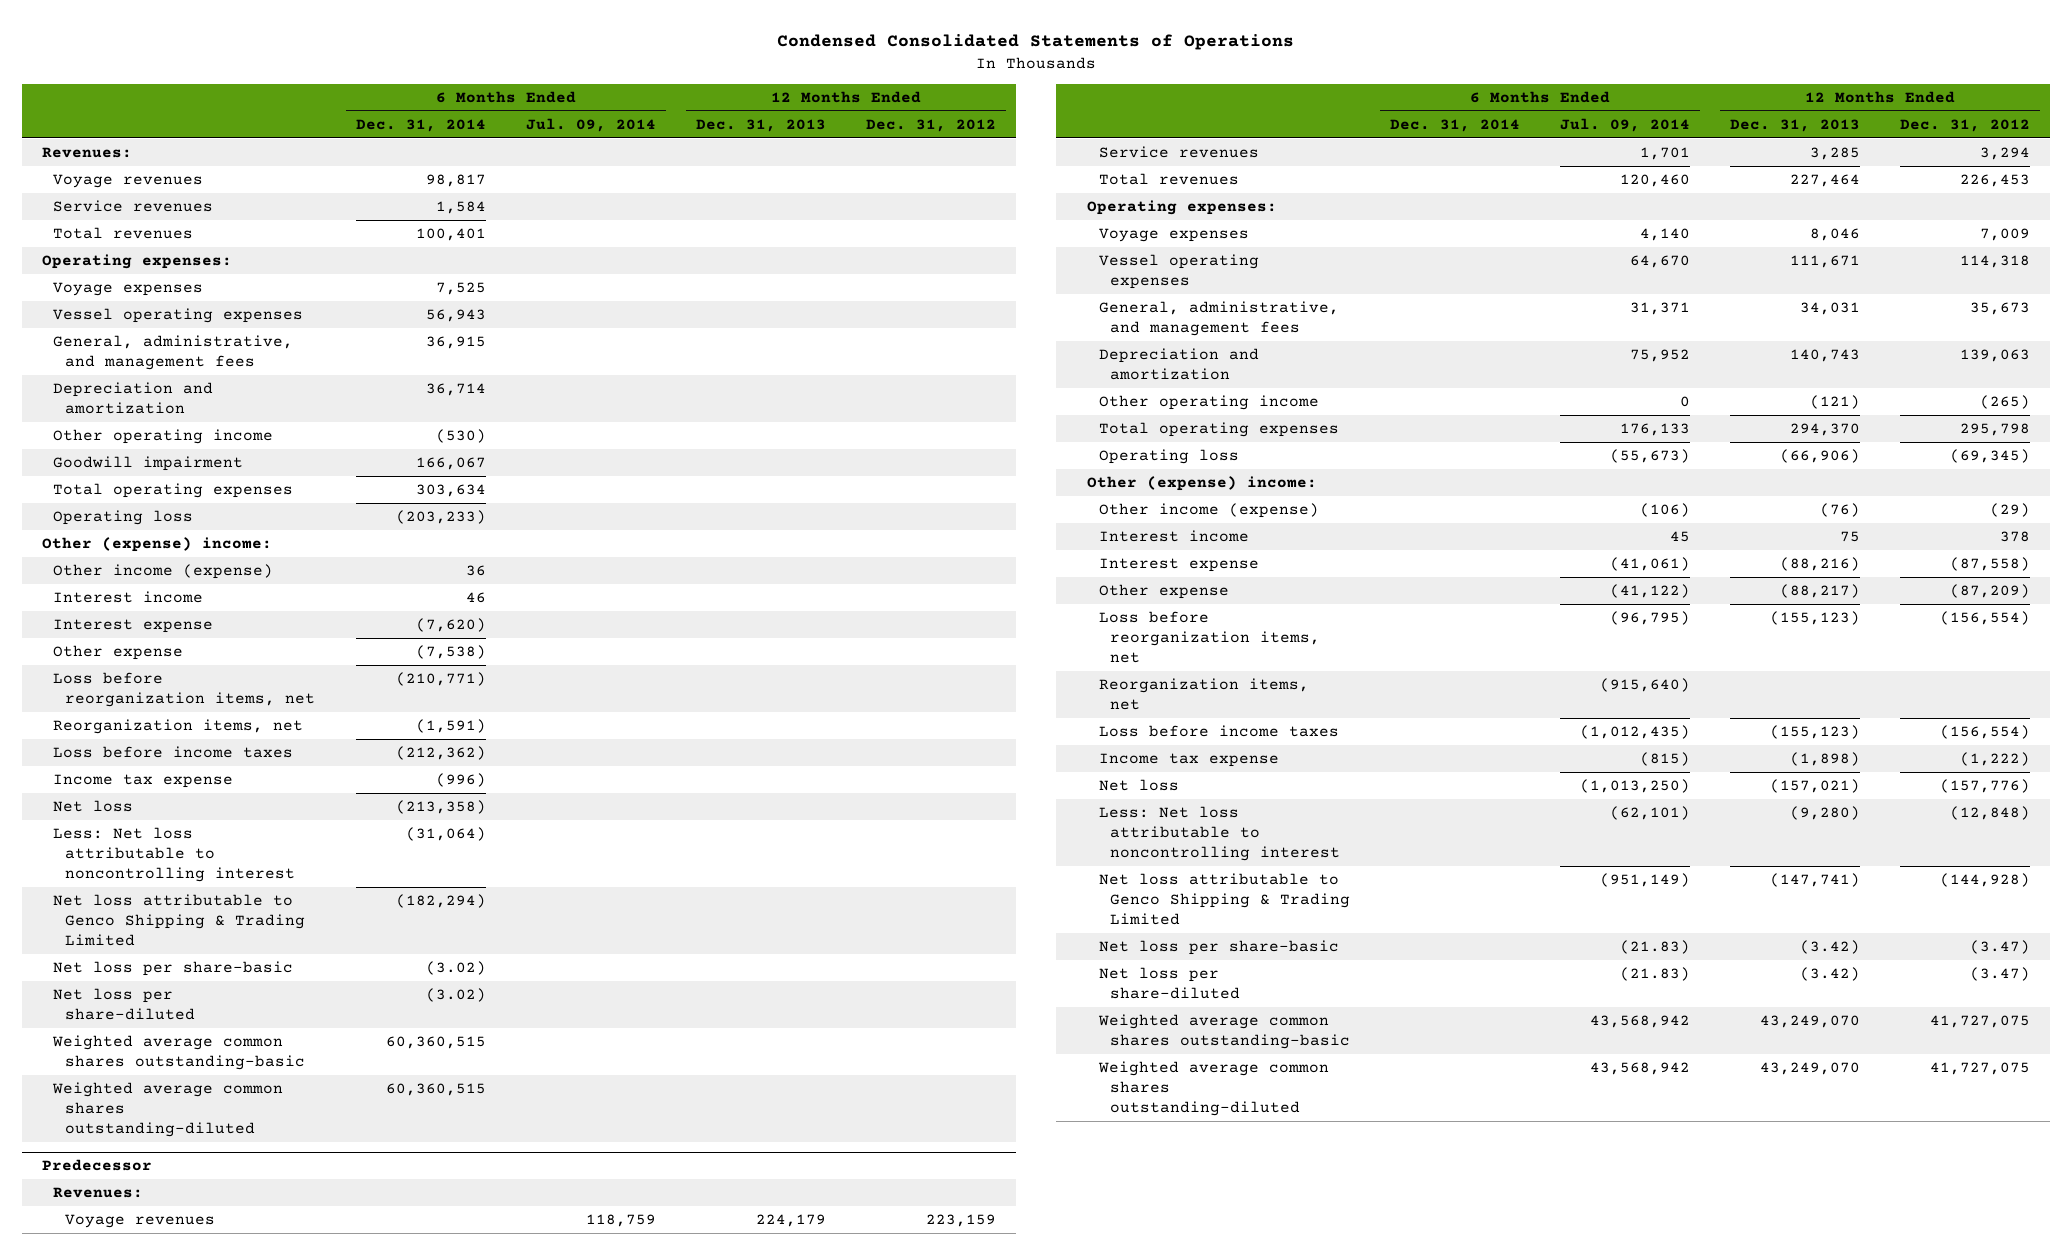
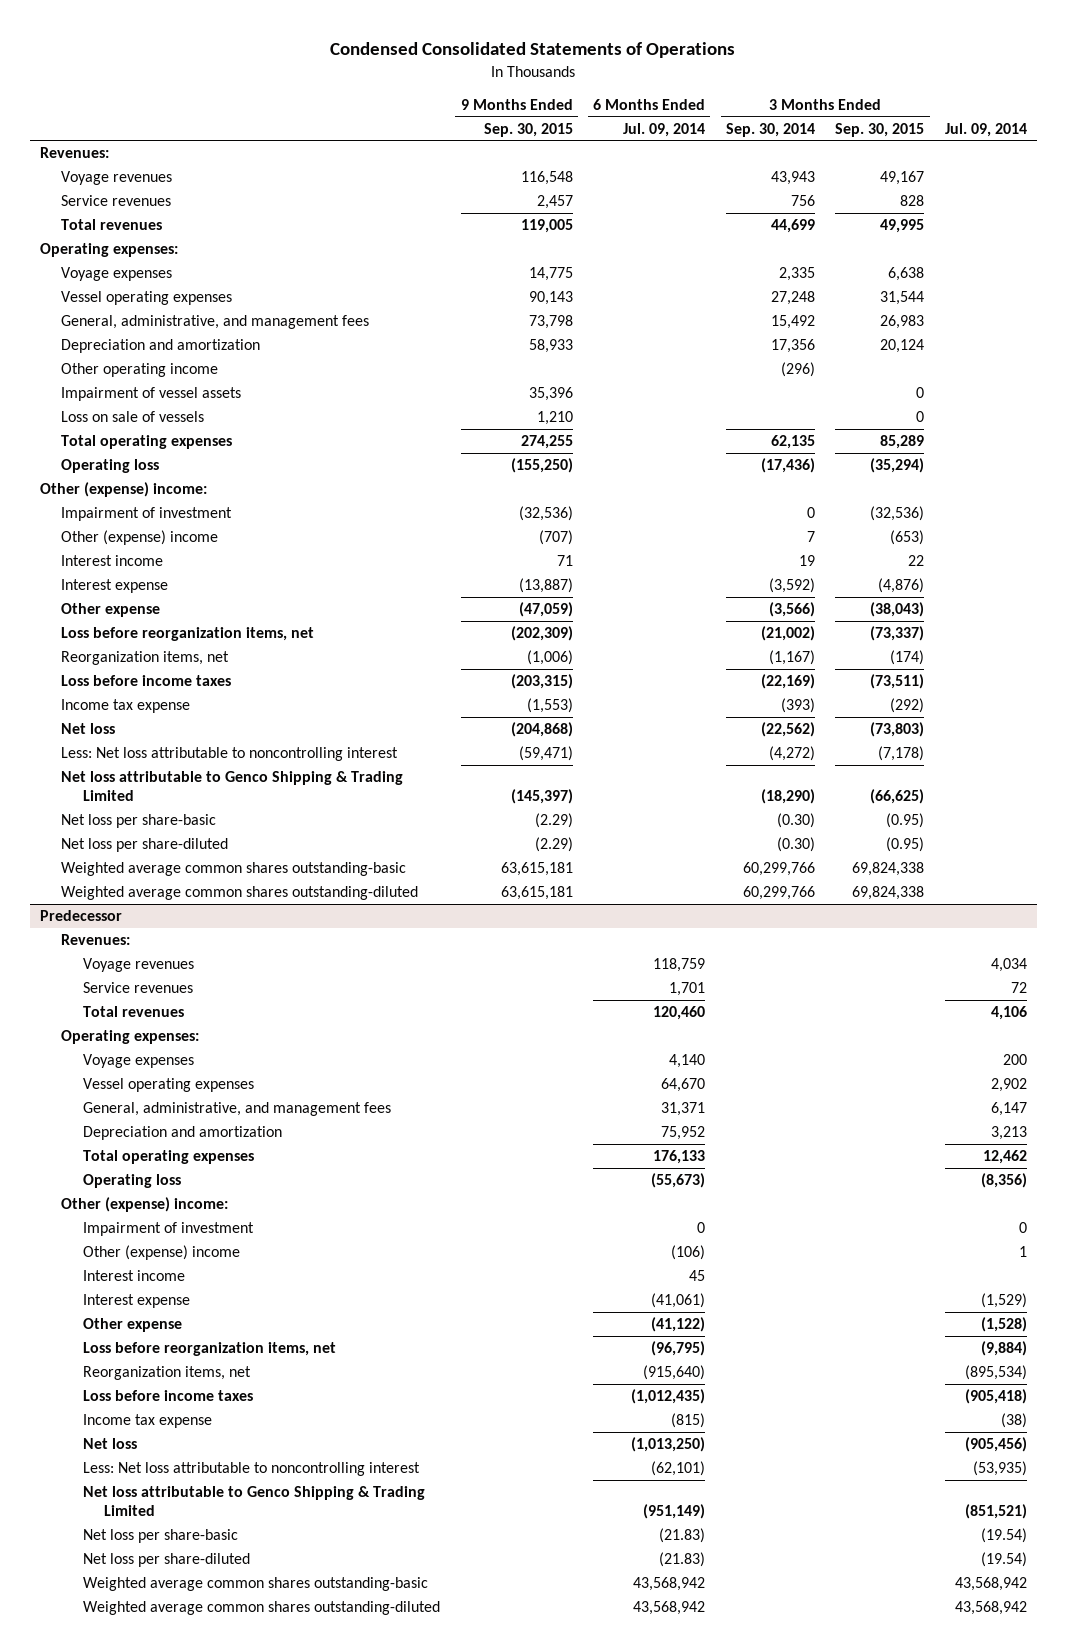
- | 6 Months Ended Dec. 31, 2014 | 6 Months Ended Jul. 09, 2014 | 12 Months Ended Dec. 31, 2013 | 12 Months Ended Dec. 31, 2012
+ | 9 Months Ended Sep. 30, 2015 | 6 Months Ended Jul. 09, 2014 | 3 Months Ended Sep. 30, 2014 | 3 Months Ended Sep. 30, 2015 | Jul. 09, 2014
- Goodwill impairment | 166,067 | | |
+ Impairment of vessel assets | 35,396 | | | 0 |
+ Loss on sale of vessels | 1,210 | | | 0 |
- Other income (expense) | 36 | | |
+ Impairment of investment | (32,536) | | 0 | (32,536) |
+ Other (expense) income | (707) | | 7 | (653) |
@ Predecessor
- Other operating income | | 0 | (121) | (265)
- Other income (expense) | | (106) | (76) | (29)
+ Impairment of investment | | 0 | | | 0
+ Other (expense) income | | (106) | | | 1

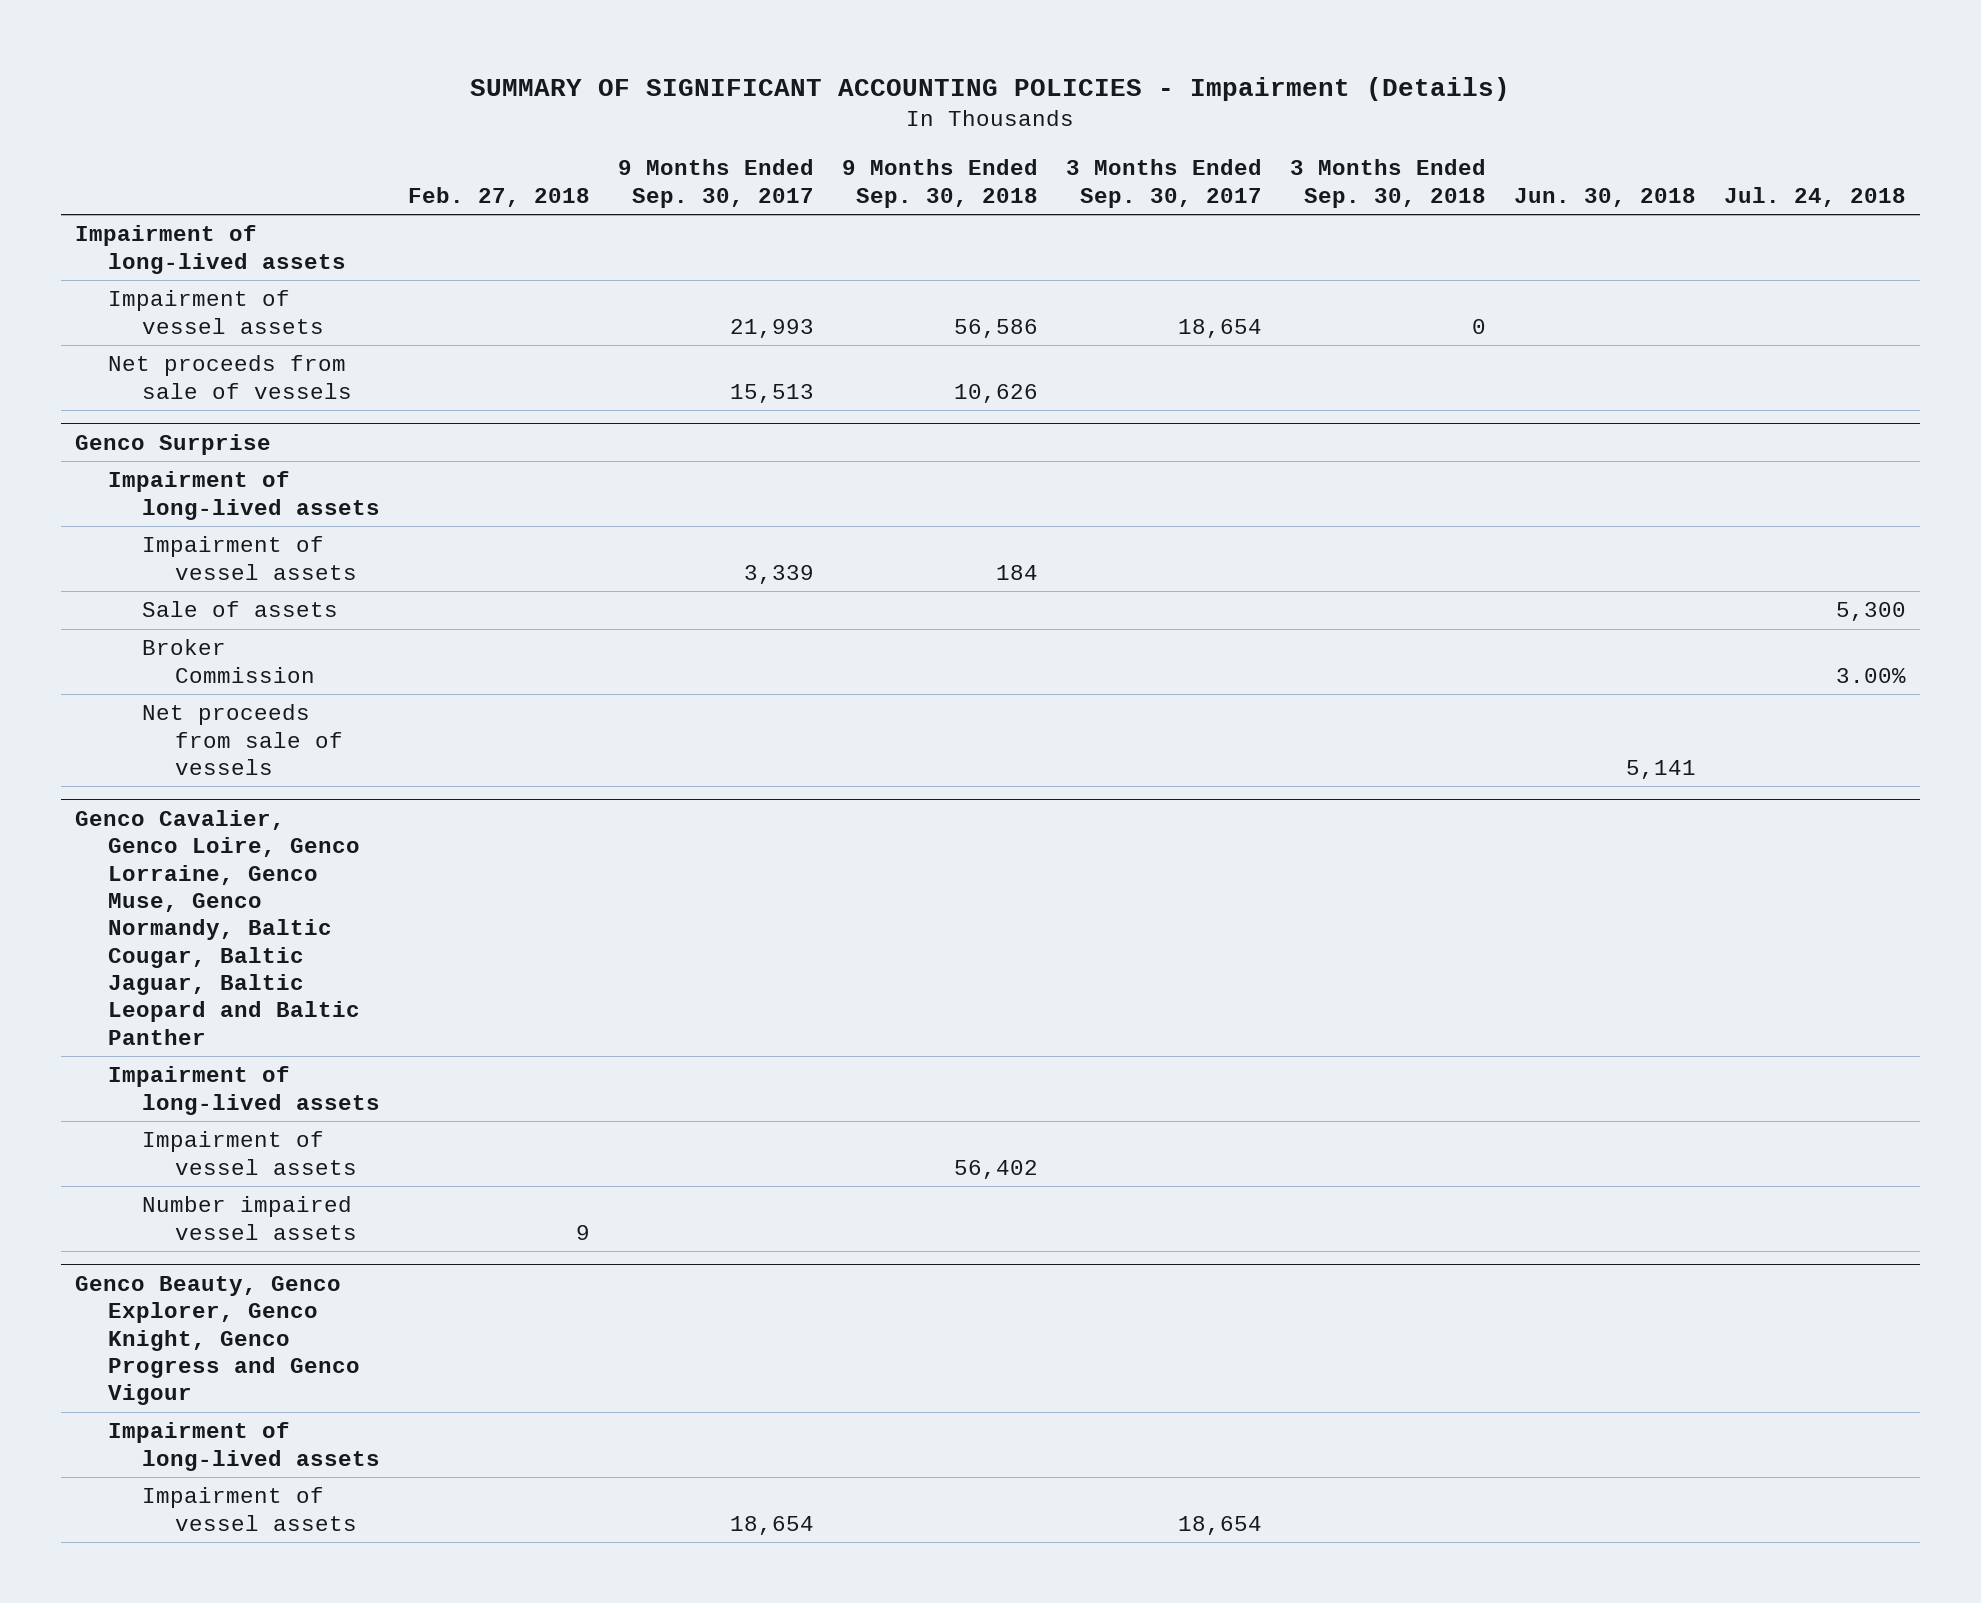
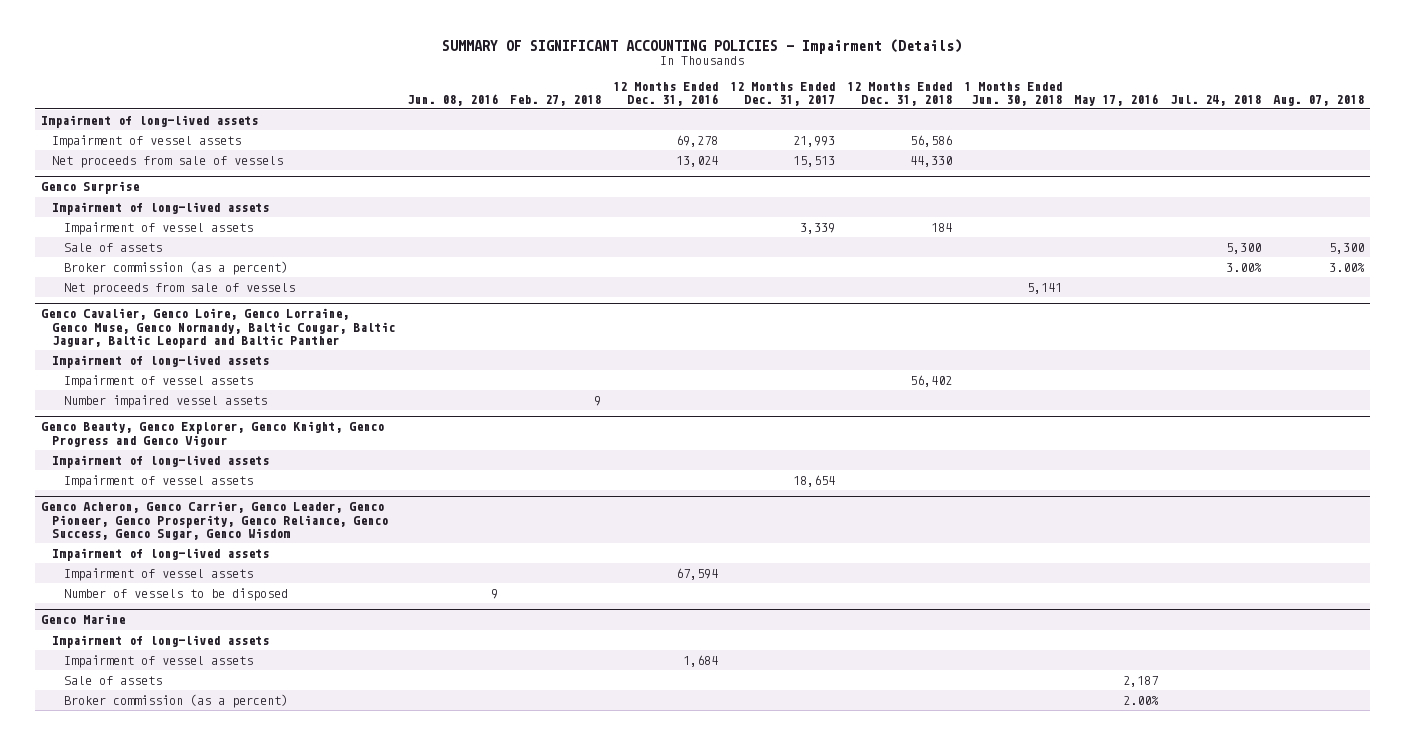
- | Feb. 27, 2018 | 9 Months Ended Sep. 30, 2017 | 9 Months Ended Sep. 30, 2018 | 3 Months Ended Sep. 30, 2017 | 3 Months Ended Sep. 30, 2018 | Jun. 30, 2018 | Jul. 24, 2018
+ | Jun. 08, 2016 | Feb. 27, 2018 | 12 Months Ended Dec. 31, 2016 | 12 Months Ended Dec. 31, 2017 | 12 Months Ended Dec. 31, 2018 | 1 Months Ended Jun. 30, 2018 | May 17, 2016 | Jul. 24, 2018 | Aug. 07, 2018
@ Genco Surprise
- Broker Commission | | | | | | | 3.00%
+ Broker commission (as a percent) | | | | | | | | 3.00% | 3.00%
+ Genco Acheron, Genco Carrier, Genco Leader, Genco Pioneer, Genco Prosperity, Genco Reliance, Genco Success, Genco Sugar, Genco Wisdom
+ Impairment of long-lived assets
+ Impairment of vessel assets | | | 67,594 | | | | | |
+ Number of vessels to be disposed | 9 | | | | | | | |
+ Genco Marine
+ Impairment of long-lived assets
+ Impairment of vessel assets | | | 1,684 | | | | | |
+ Sale of assets | | | | | | | 2,187 | |
+ Broker commission (as a percent) | | | | | | | 2.00% | |

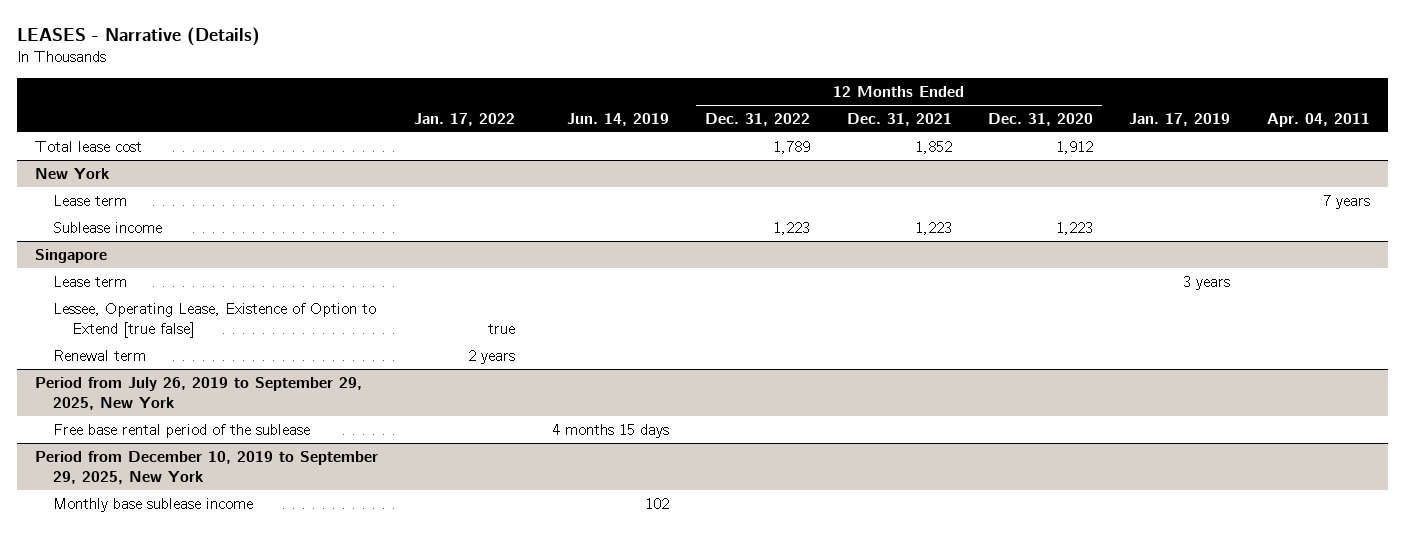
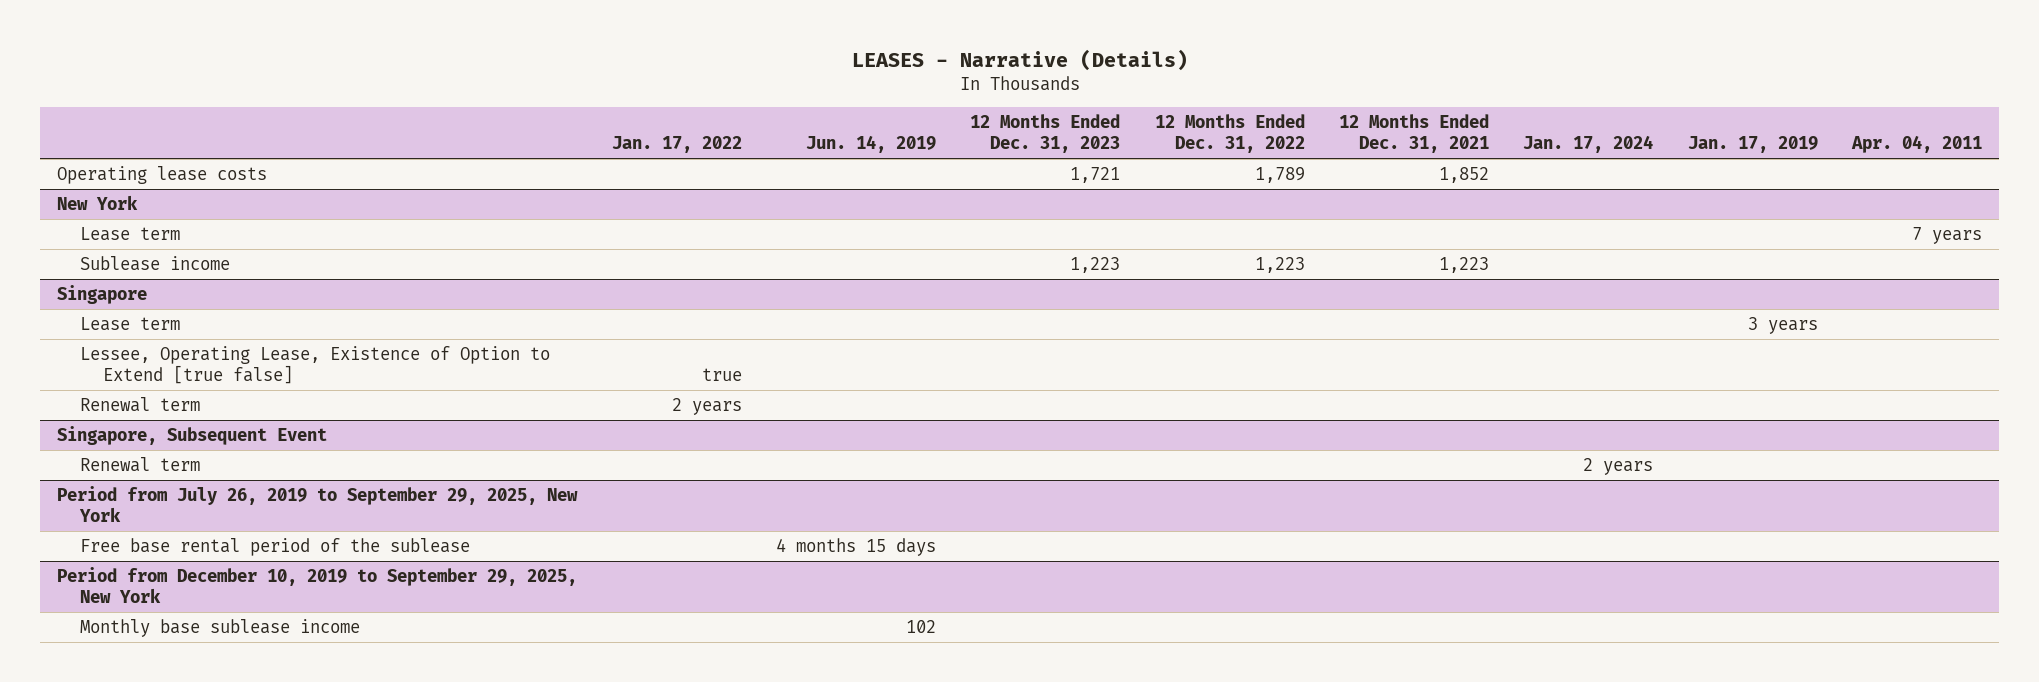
- | Jan. 17, 2022 | Jun. 14, 2019 | 12 Months Ended Dec. 31, 2022 | 12 Months Ended Dec. 31, 2021 | 12 Months Ended Dec. 31, 2020 | Jan. 17, 2019 | Apr. 04, 2011
+ | Jan. 17, 2022 | Jun. 14, 2019 | 12 Months Ended Dec. 31, 2023 | 12 Months Ended Dec. 31, 2022 | 12 Months Ended Dec. 31, 2021 | Jan. 17, 2024 | Jan. 17, 2019 | Apr. 04, 2011
- Total lease cost | | | 1,789 | 1,852 | 1,912 | |
+ Operating lease costs | | | 1,721 | 1,789 | 1,852 | | |
+ Singapore, Subsequent Event
+ Renewal term | | | | | | 2 years | |

